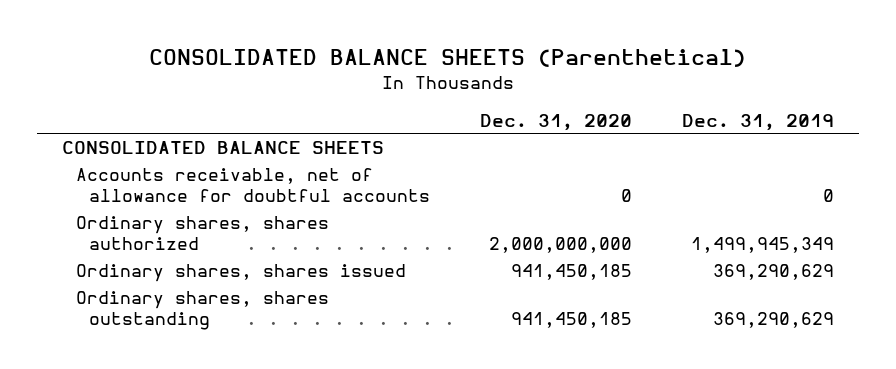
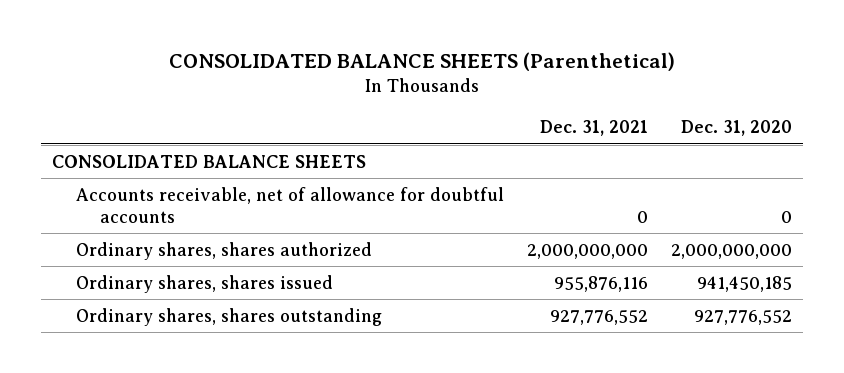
- | Dec. 31, 2020 | Dec. 31, 2019
+ | Dec. 31, 2021 | Dec. 31, 2020
- Ordinary shares, shares outstanding | 941,450,185 | 369,290,629
+ Ordinary shares, shares outstanding | 927,776,552 | 927,776,552

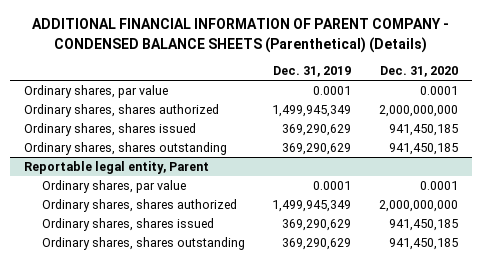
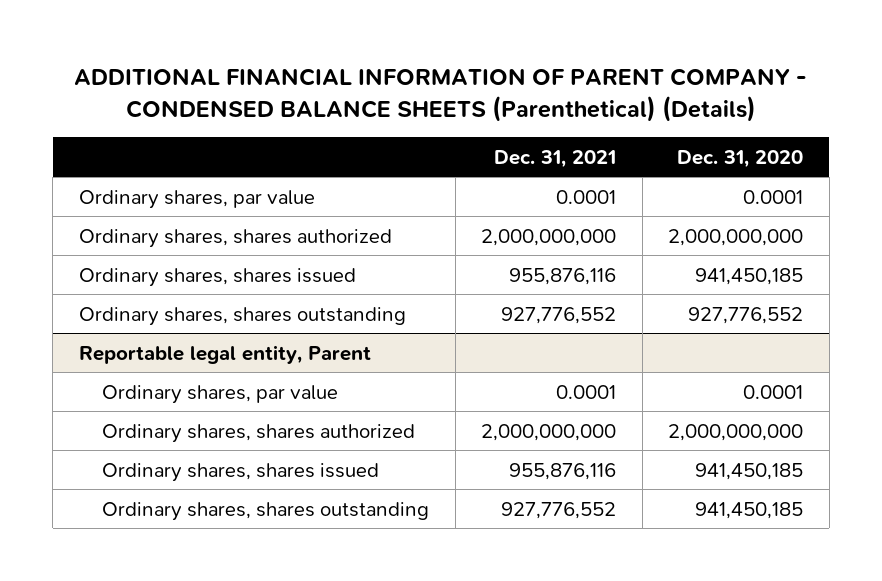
- | Dec. 31, 2019 | Dec. 31, 2020
+ | Dec. 31, 2021 | Dec. 31, 2020
- Ordinary shares, shares outstanding | 369,290,629 | 941,450,185
+ Ordinary shares, shares outstanding | 927,776,552 | 927,776,552

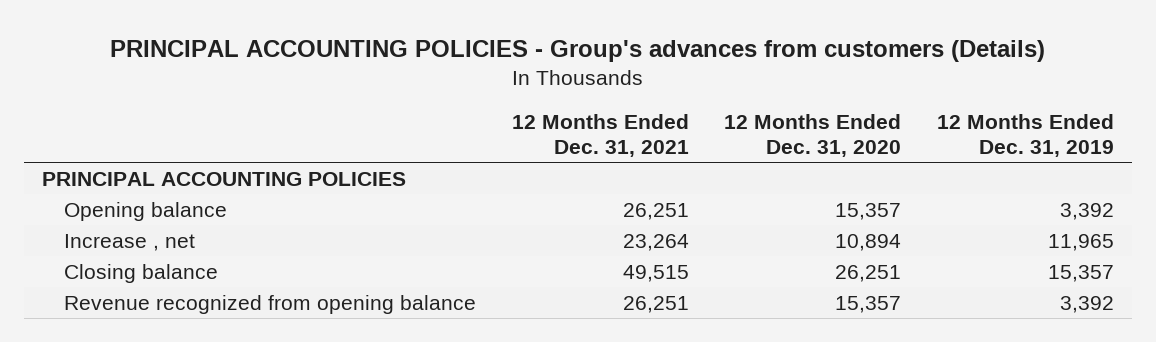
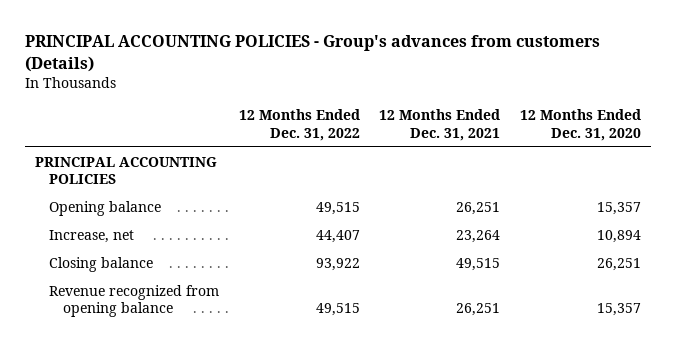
- | 12 Months Ended Dec. 31, 2021 | 12 Months Ended Dec. 31, 2020 | 12 Months Ended Dec. 31, 2019
+ | 12 Months Ended Dec. 31, 2022 | 12 Months Ended Dec. 31, 2021 | 12 Months Ended Dec. 31, 2020
- Increase , net | 23,264 | 10,894 | 11,965
+ Increase, net | 44,407 | 23,264 | 10,894

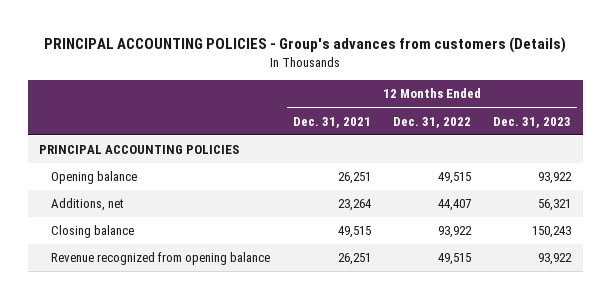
- | 12 Months Ended Dec. 31, 2022 | 12 Months Ended Dec. 31, 2021 | 12 Months Ended Dec. 31, 2020
+ | 12 Months Ended Dec. 31, 2021 | 12 Months Ended Dec. 31, 2022 | 12 Months Ended Dec. 31, 2023
- Increase, net | 44,407 | 23,264 | 10,894
+ Additions, net | 23,264 | 44,407 | 56,321

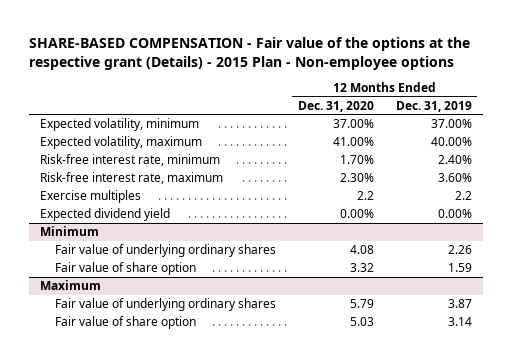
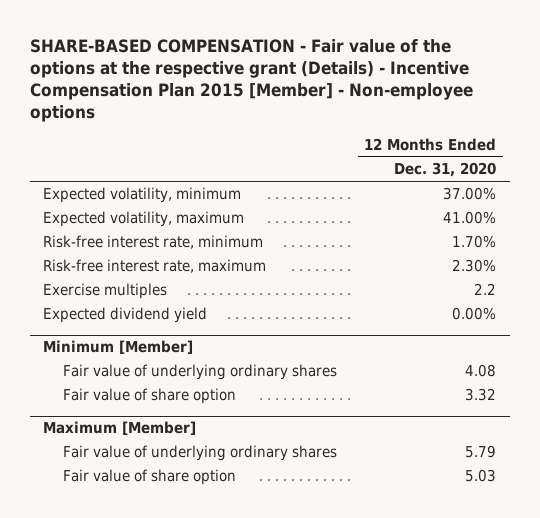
- SHARE-BASED COMPENSATION - Fair value of the options at the respective grant (Details) - 2015 Plan - Non-employee options
+ SHARE-BASED COMPENSATION - Fair value of the options at the respective grant (Details) - Incentive Compensation Plan 2015 [Member] - Non-employee options
- | 12 Months Ended Dec. 31, 2020 | 12 Months Ended Dec. 31, 2019
+ | 12 Months Ended Dec. 31, 2020
- Minimum
+ Minimum [Member]
- Maximum
+ Maximum [Member]

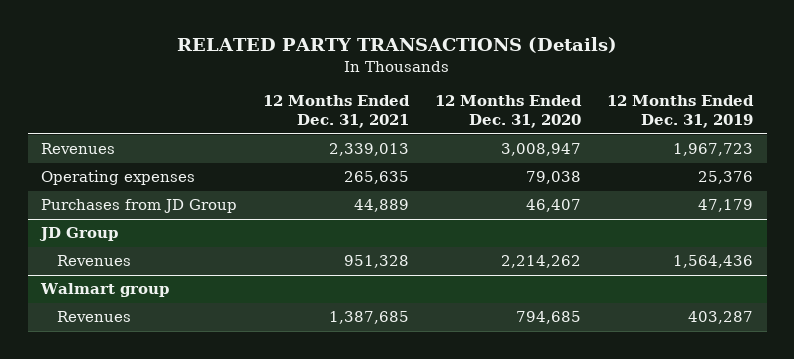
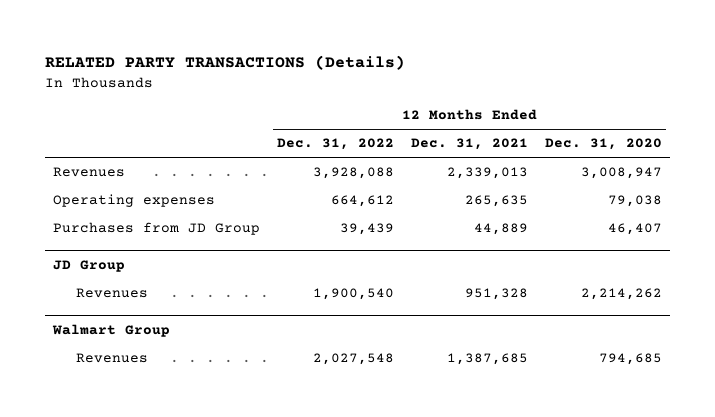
- | 12 Months Ended Dec. 31, 2021 | 12 Months Ended Dec. 31, 2020 | 12 Months Ended Dec. 31, 2019
+ | 12 Months Ended Dec. 31, 2022 | 12 Months Ended Dec. 31, 2021 | 12 Months Ended Dec. 31, 2020
- Walmart group
+ Walmart Group

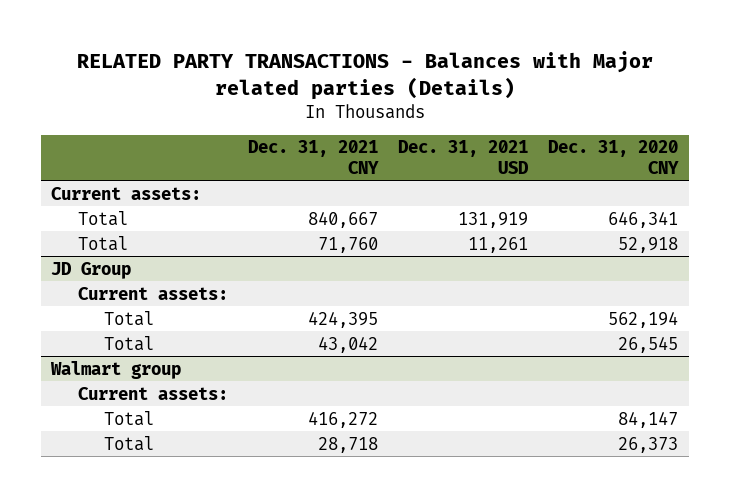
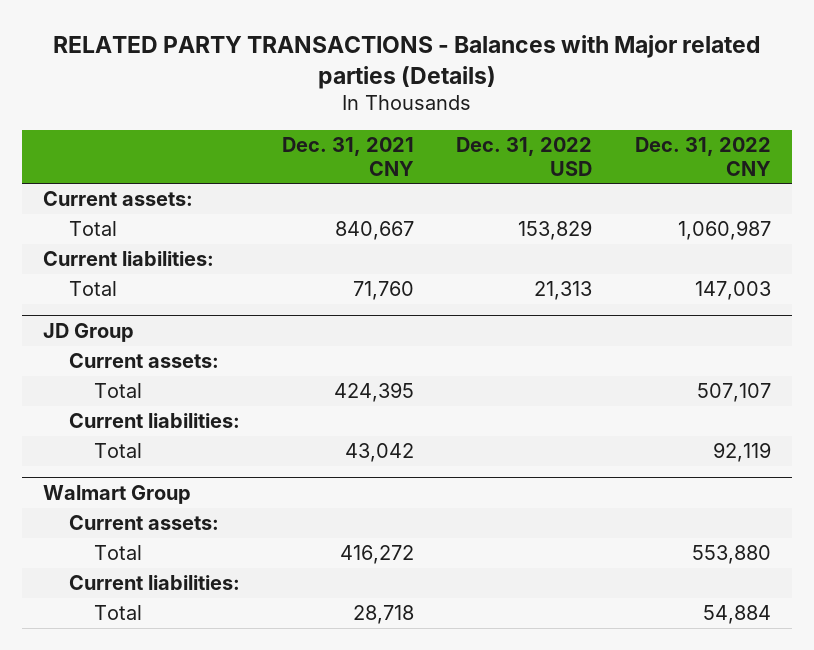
- | Dec. 31, 2021 CNY | Dec. 31, 2021 USD | Dec. 31, 2020 CNY
+ | Dec. 31, 2021 CNY | Dec. 31, 2022 USD | Dec. 31, 2022 CNY
+ Current liabilities:
@ JD Group
+ Current liabilities:
- Walmart group
+ Walmart Group
+ Current liabilities:

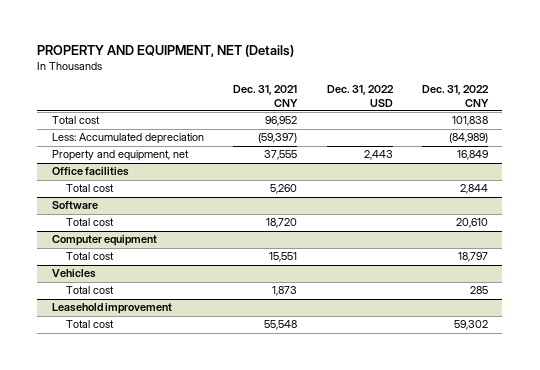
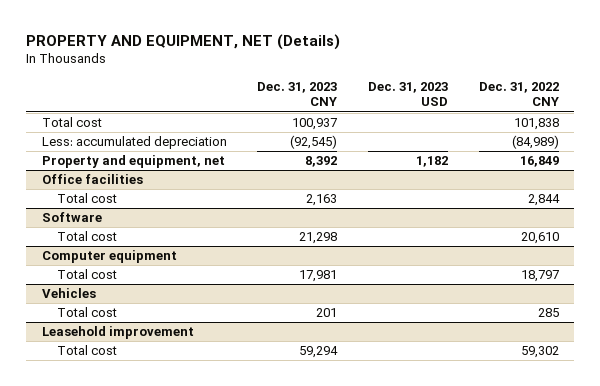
- | Dec. 31, 2021 CNY | Dec. 31, 2022 USD | Dec. 31, 2022 CNY
+ | Dec. 31, 2023 CNY | Dec. 31, 2023 USD | Dec. 31, 2022 CNY
- Less: Accumulated depreciation | (59,397) | | (84,989)
+ Less: accumulated depreciation | (92,545) | | (84,989)

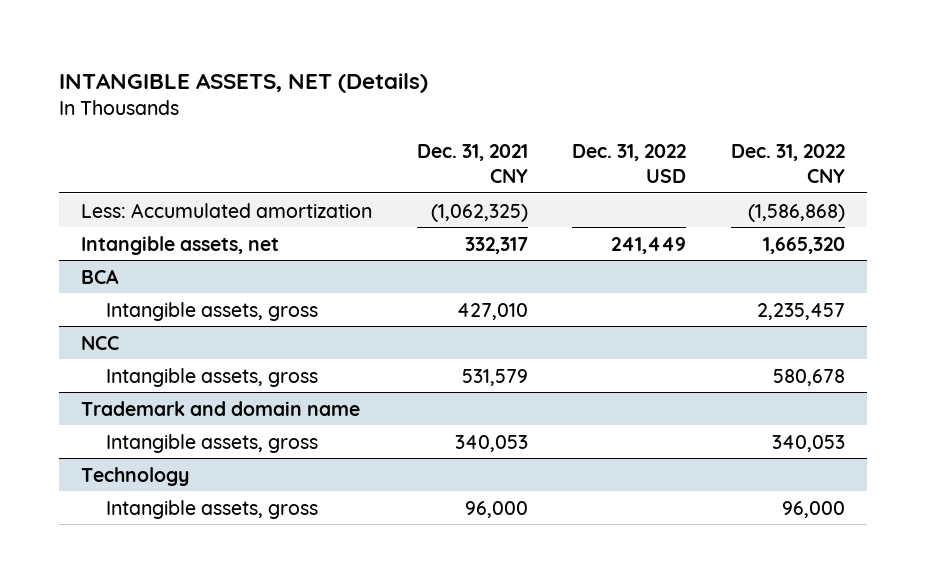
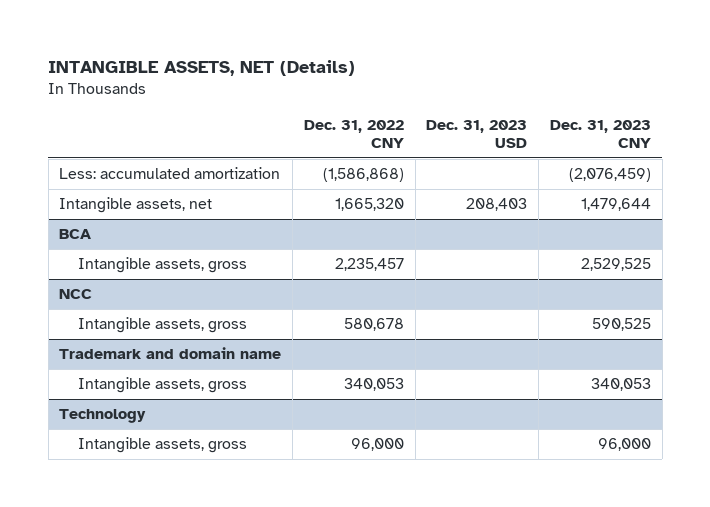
- | Dec. 31, 2021 CNY | Dec. 31, 2022 USD | Dec. 31, 2022 CNY
+ | Dec. 31, 2022 CNY | Dec. 31, 2023 USD | Dec. 31, 2023 CNY
- Less: Accumulated amortization | (1,062,325) | | (1,586,868)
+ Less: accumulated amortization | (1,586,868) | | (2,076,459)

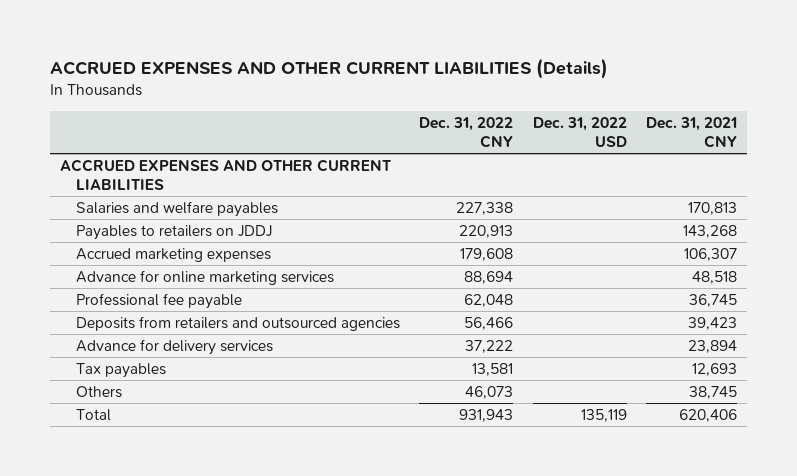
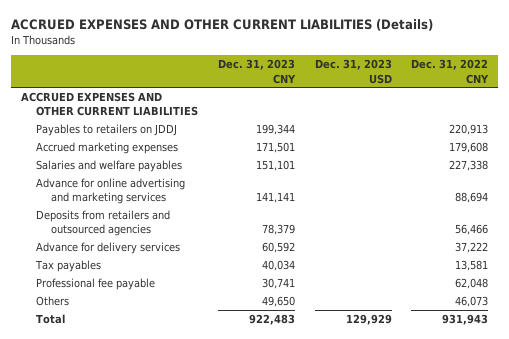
- | Dec. 31, 2022 CNY | Dec. 31, 2022 USD | Dec. 31, 2021 CNY
+ | Dec. 31, 2023 CNY | Dec. 31, 2023 USD | Dec. 31, 2022 CNY
- Advance for online marketing services | 88,694 | | 48,518
moved down: Salaries and welfare payables | 151,101 | | 227,338
+ Advance for online advertising and marketing services | 141,141 | | 88,694
moved down: Professional fee payable | 30,741 | | 62,048

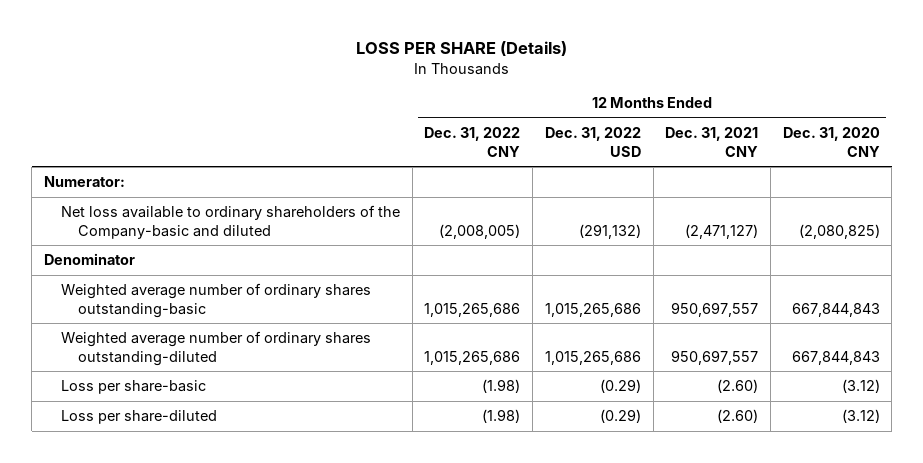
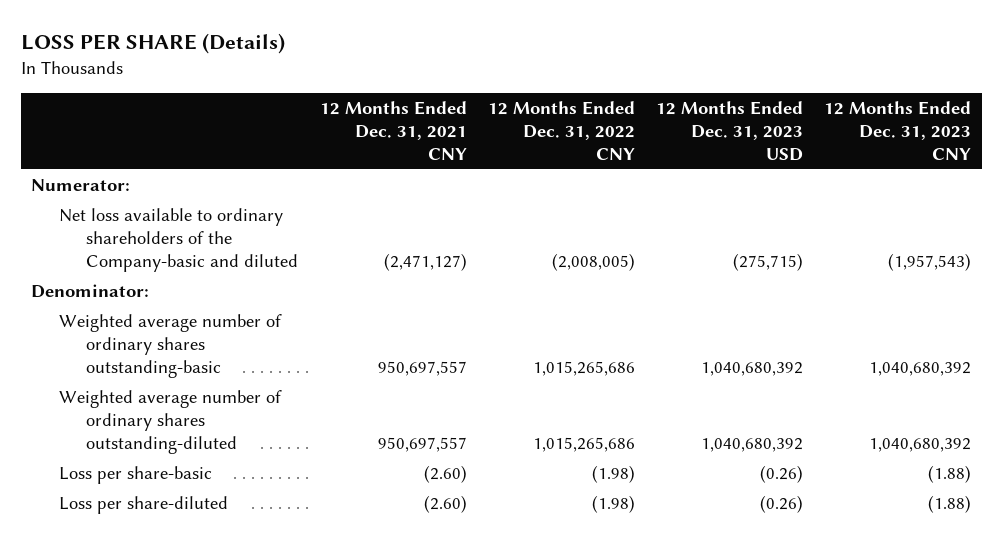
- | 12 Months Ended Dec. 31, 2022 CNY | 12 Months Ended Dec. 31, 2022 USD | 12 Months Ended Dec. 31, 2021 CNY | 12 Months Ended Dec. 31, 2020 CNY
+ | 12 Months Ended Dec. 31, 2021 CNY | 12 Months Ended Dec. 31, 2022 CNY | 12 Months Ended Dec. 31, 2023 USD | 12 Months Ended Dec. 31, 2023 CNY
- Denominator
+ Denominator:

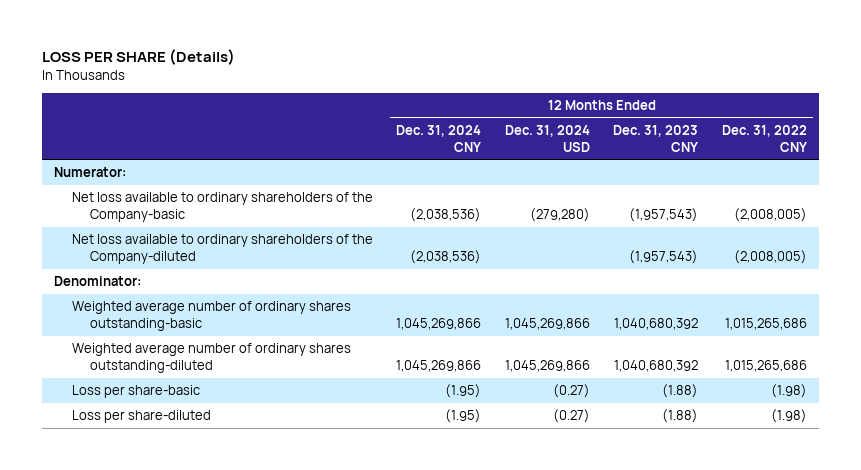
- | 12 Months Ended Dec. 31, 2021 CNY | 12 Months Ended Dec. 31, 2022 CNY | 12 Months Ended Dec. 31, 2023 USD | 12 Months Ended Dec. 31, 2023 CNY
+ | 12 Months Ended Dec. 31, 2024 CNY | 12 Months Ended Dec. 31, 2024 USD | 12 Months Ended Dec. 31, 2023 CNY | 12 Months Ended Dec. 31, 2022 CNY
- Net loss available to ordinary shareholders of the Company-basic and diluted | (2,471,127) | (2,008,005) | (275,715) | (1,957,543)
+ Net loss available to ordinary shareholders of the Company-basic | (2,038,536) | (279,280) | (1,957,543) | (2,008,005)
+ Net loss available to ordinary shareholders of the Company-diluted | (2,038,536) | | (1,957,543) | (2,008,005)

